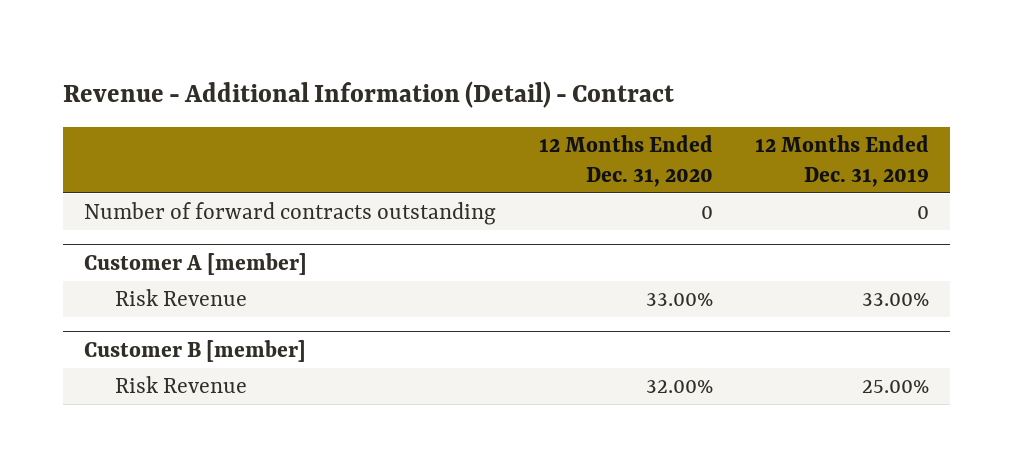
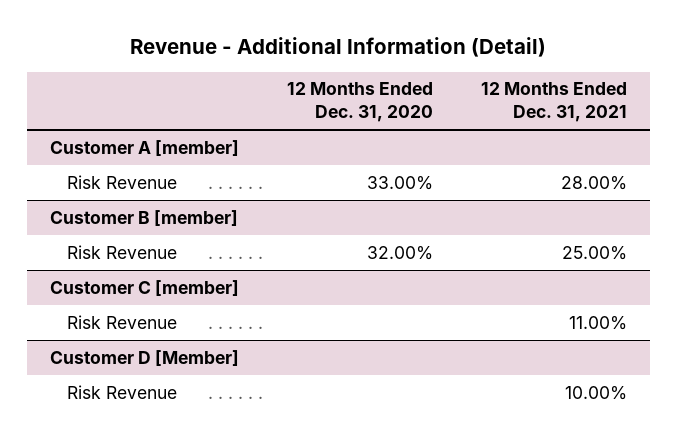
- Revenue - Additional Information (Detail) - Contract
+ Revenue - Additional Information (Detail)
- | 12 Months Ended Dec. 31, 2020 | 12 Months Ended Dec. 31, 2019
+ | 12 Months Ended Dec. 31, 2020 | 12 Months Ended Dec. 31, 2021
- Number of forward contracts outstanding | 0 | 0
+ Customer C [member]
+ Risk Revenue | | 11.00%
+ Customer D [Member]
+ Risk Revenue | | 10.00%

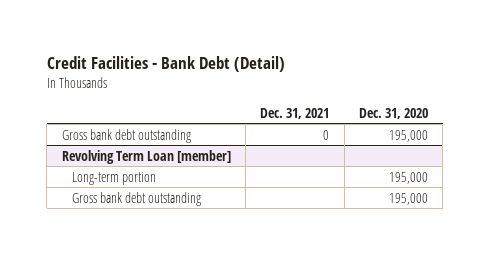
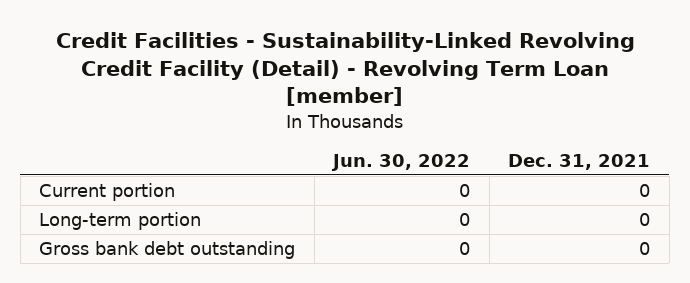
- Credit Facilities - Bank Debt (Detail)
+ Credit Facilities - Sustainability-Linked Revolving Credit Facility (Detail) - Revolving Term Loan [member]
- | Dec. 31, 2021 | Dec. 31, 2020
+ | Jun. 30, 2022 | Dec. 31, 2021
+ Current portion | 0 | 0
+ Long-term portion | 0 | 0
- Revolving Term Loan [member]
- Long-term portion | | 195,000
- Gross bank debt outstanding | | 195,000

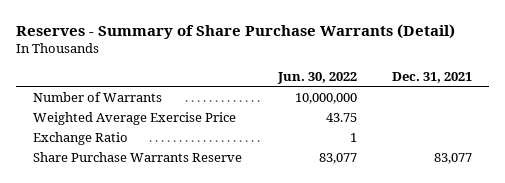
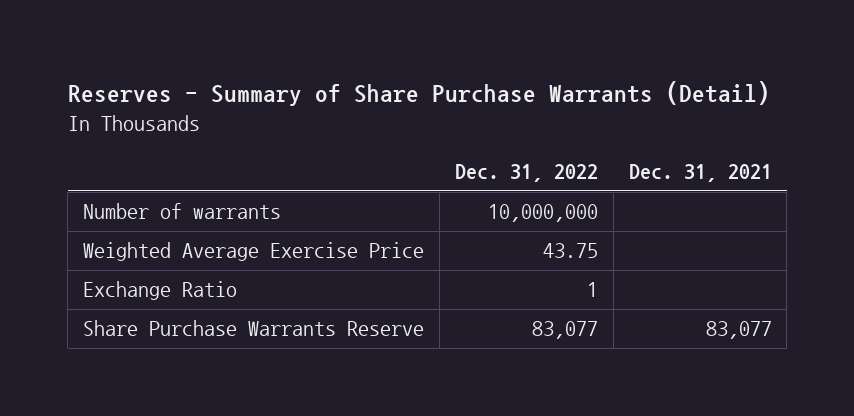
- | Jun. 30, 2022 | Dec. 31, 2021
+ | Dec. 31, 2022 | Dec. 31, 2021
- Number of Warrants | 10,000,000 |
+ Number of warrants | 10,000,000 |

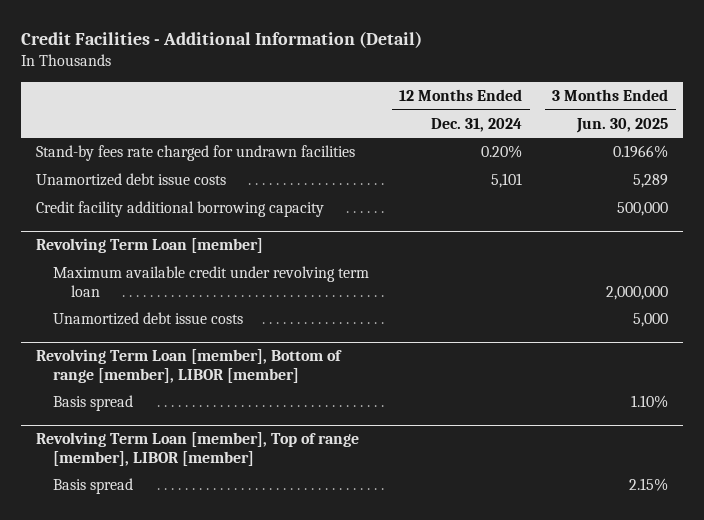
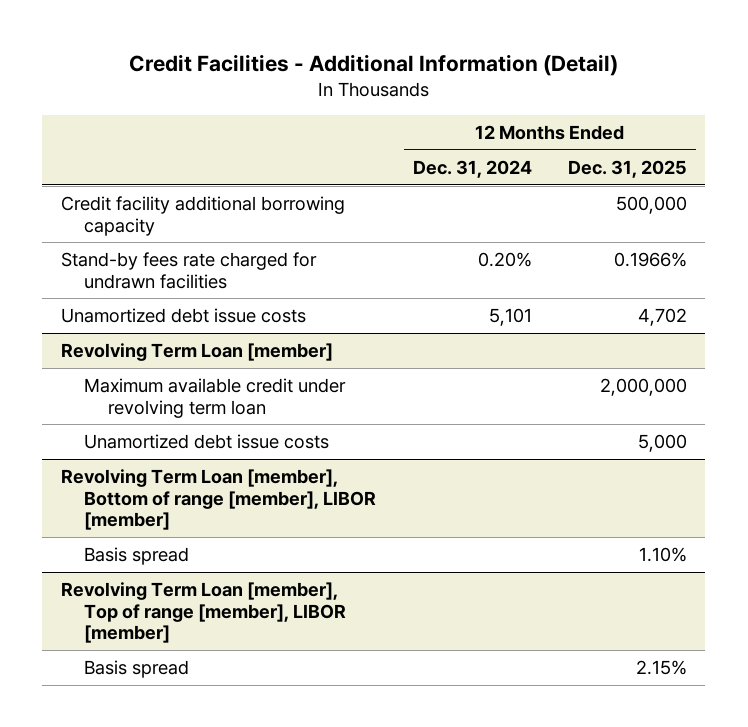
- | 12 Months Ended Dec. 31, 2024 | 3 Months Ended Jun. 30, 2025
+ | 12 Months Ended Dec. 31, 2024 | 12 Months Ended Dec. 31, 2025
moved up: Credit facility additional borrowing capacity | | 500,000

